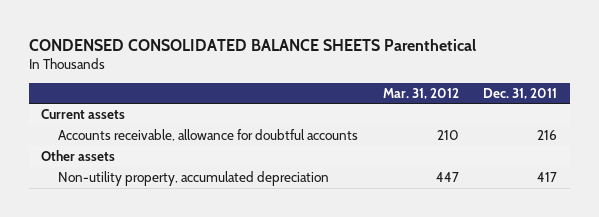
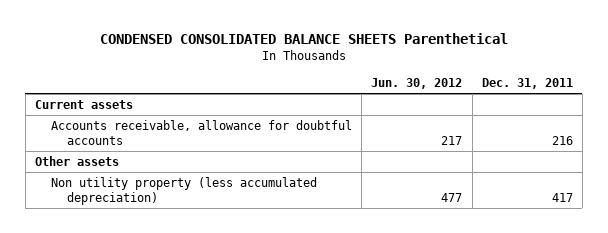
- | Mar. 31, 2012 | Dec. 31, 2011
+ | Jun. 30, 2012 | Dec. 31, 2011
- Non-utility property, accumulated depreciation | 447 | 417
+ Non utility property (less accumulated depreciation) | 477 | 417

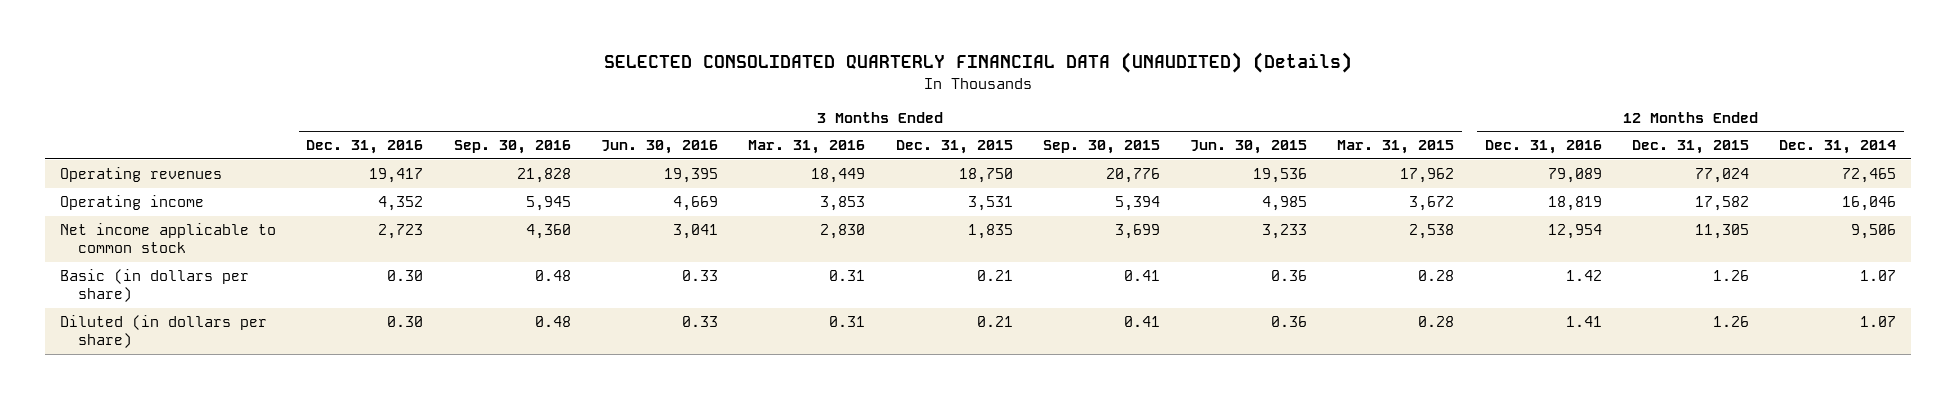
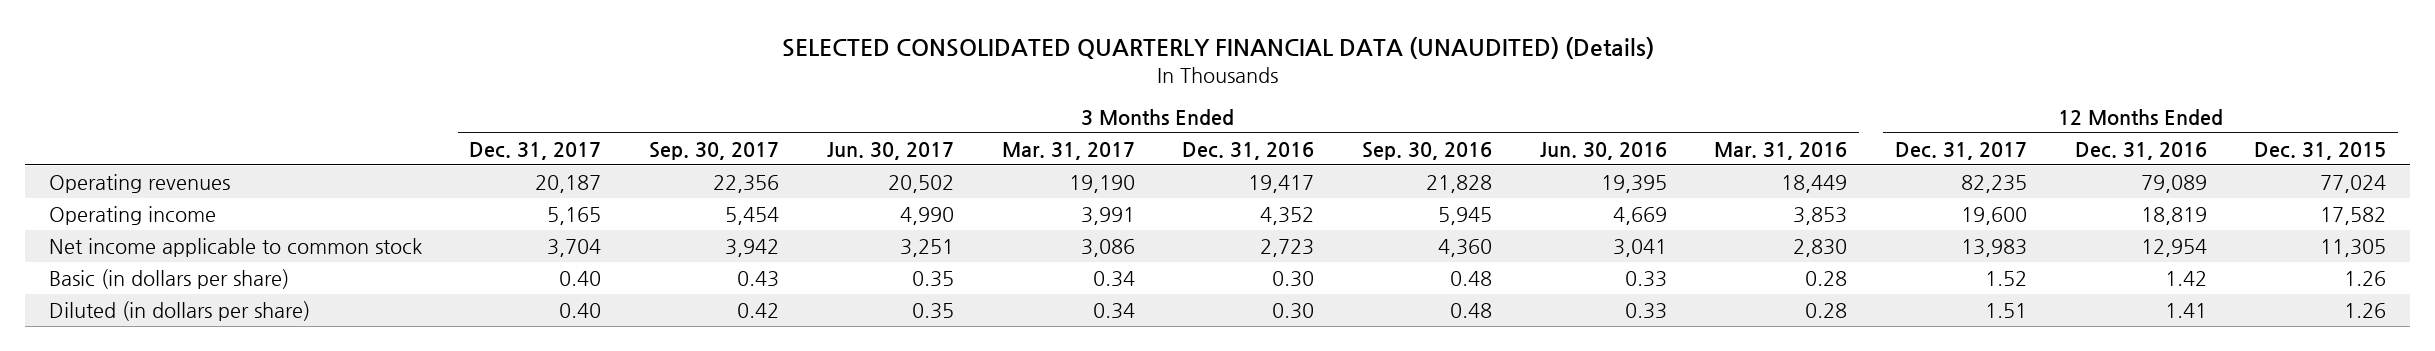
- | 3 Months Ended Dec. 31, 2016 | 3 Months Ended Sep. 30, 2016 | 3 Months Ended Jun. 30, 2016 | 3 Months Ended Mar. 31, 2016 | 3 Months Ended Dec. 31, 2015 | 3 Months Ended Sep. 30, 2015 | 3 Months Ended Jun. 30, 2015 | 3 Months Ended Mar. 31, 2015 | 12 Months Ended Dec. 31, 2016 | 12 Months Ended Dec. 31, 2015 | 12 Months Ended Dec. 31, 2014
+ | 3 Months Ended Dec. 31, 2017 | 3 Months Ended Sep. 30, 2017 | 3 Months Ended Jun. 30, 2017 | 3 Months Ended Mar. 31, 2017 | 3 Months Ended Dec. 31, 2016 | 3 Months Ended Sep. 30, 2016 | 3 Months Ended Jun. 30, 2016 | 3 Months Ended Mar. 31, 2016 | 12 Months Ended Dec. 31, 2017 | 12 Months Ended Dec. 31, 2016 | 12 Months Ended Dec. 31, 2015
- Basic (in dollars per share) | 0.30 | 0.48 | 0.33 | 0.31 | 0.21 | 0.41 | 0.36 | 0.28 | 1.42 | 1.26 | 1.07
- Diluted (in dollars per share) | 0.30 | 0.48 | 0.33 | 0.31 | 0.21 | 0.41 | 0.36 | 0.28 | 1.41 | 1.26 | 1.07
+ Basic (in dollars per share) | 0.40 | 0.43 | 0.35 | 0.34 | 0.30 | 0.48 | 0.33 | 0.28 | 1.52 | 1.42 | 1.26
+ Diluted (in dollars per share) | 0.40 | 0.42 | 0.35 | 0.34 | 0.30 | 0.48 | 0.33 | 0.28 | 1.51 | 1.41 | 1.26

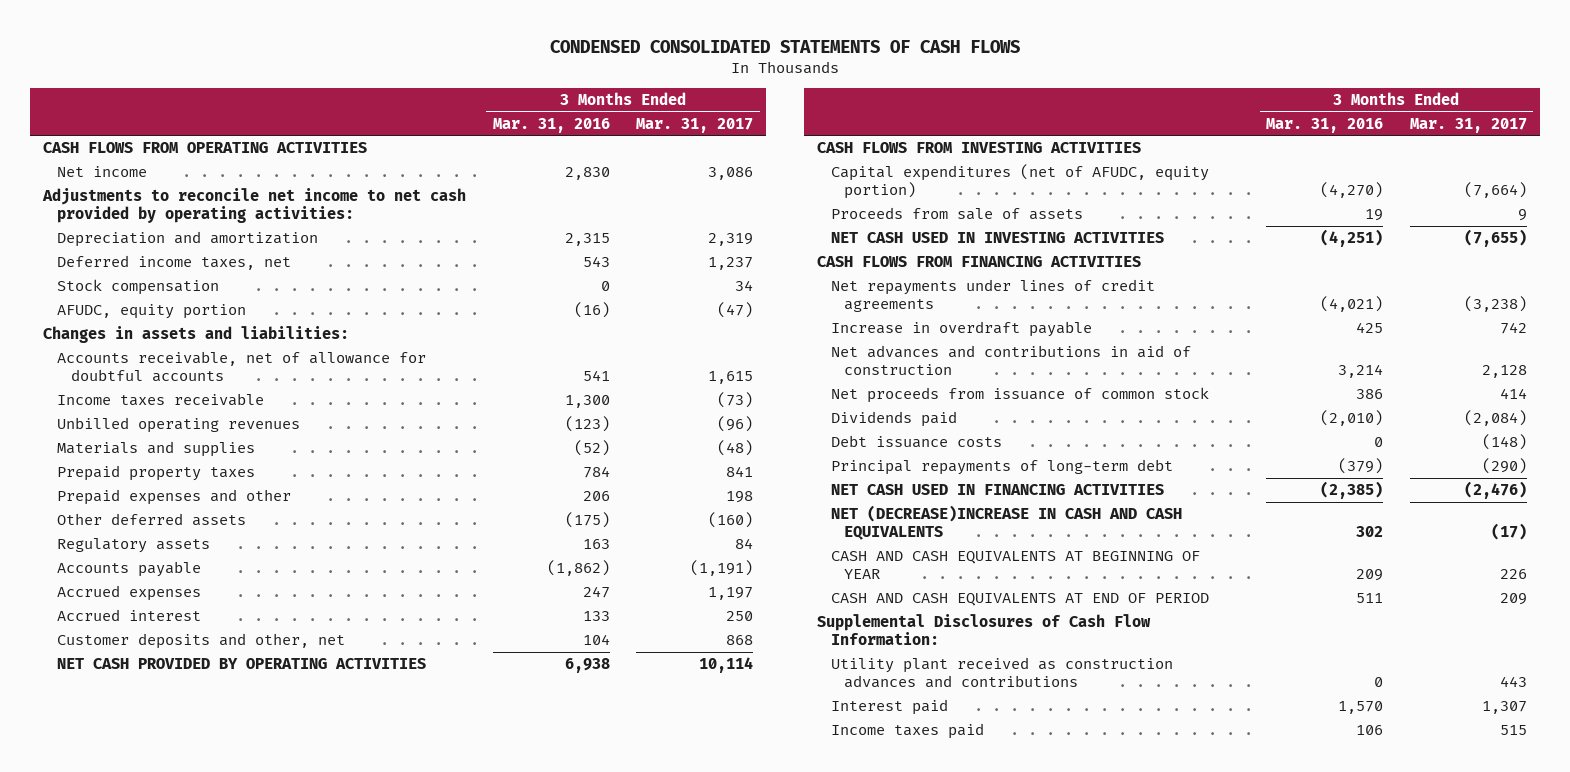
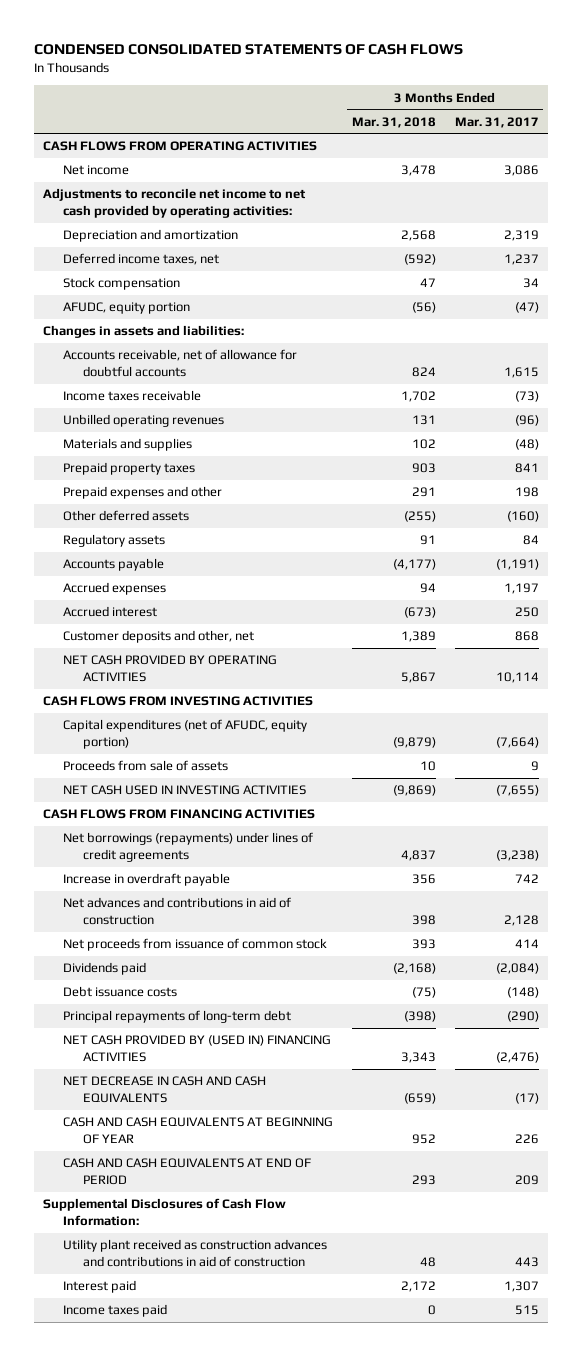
- | 3 Months Ended Mar. 31, 2016 | 3 Months Ended Mar. 31, 2017
+ | 3 Months Ended Mar. 31, 2018 | 3 Months Ended Mar. 31, 2017
- Net repayments under lines of credit agreements | (4,021) | (3,238)
+ Net borrowings (repayments) under lines of credit agreements | 4,837 | (3,238)
- NET CASH USED IN FINANCING ACTIVITIES | (2,385) | (2,476)
- NET (DECREASE)INCREASE IN CASH AND CASH EQUIVALENTS | 302 | (17)
+ NET CASH PROVIDED BY (USED IN) FINANCING ACTIVITIES | 3,343 | (2,476)
+ NET DECREASE IN CASH AND CASH EQUIVALENTS | (659) | (17)
- Utility plant received as construction advances and contributions | 0 | 443
+ Utility plant received as construction advances and contributions in aid of construction | 48 | 443

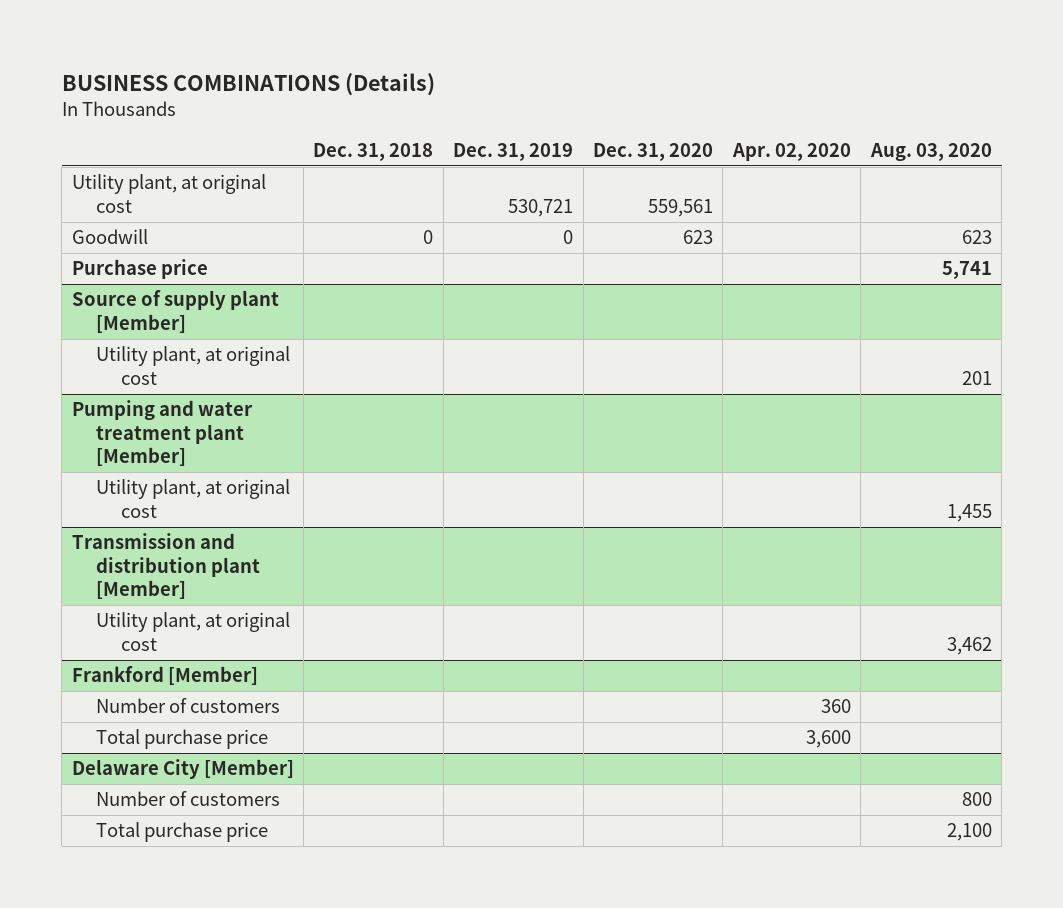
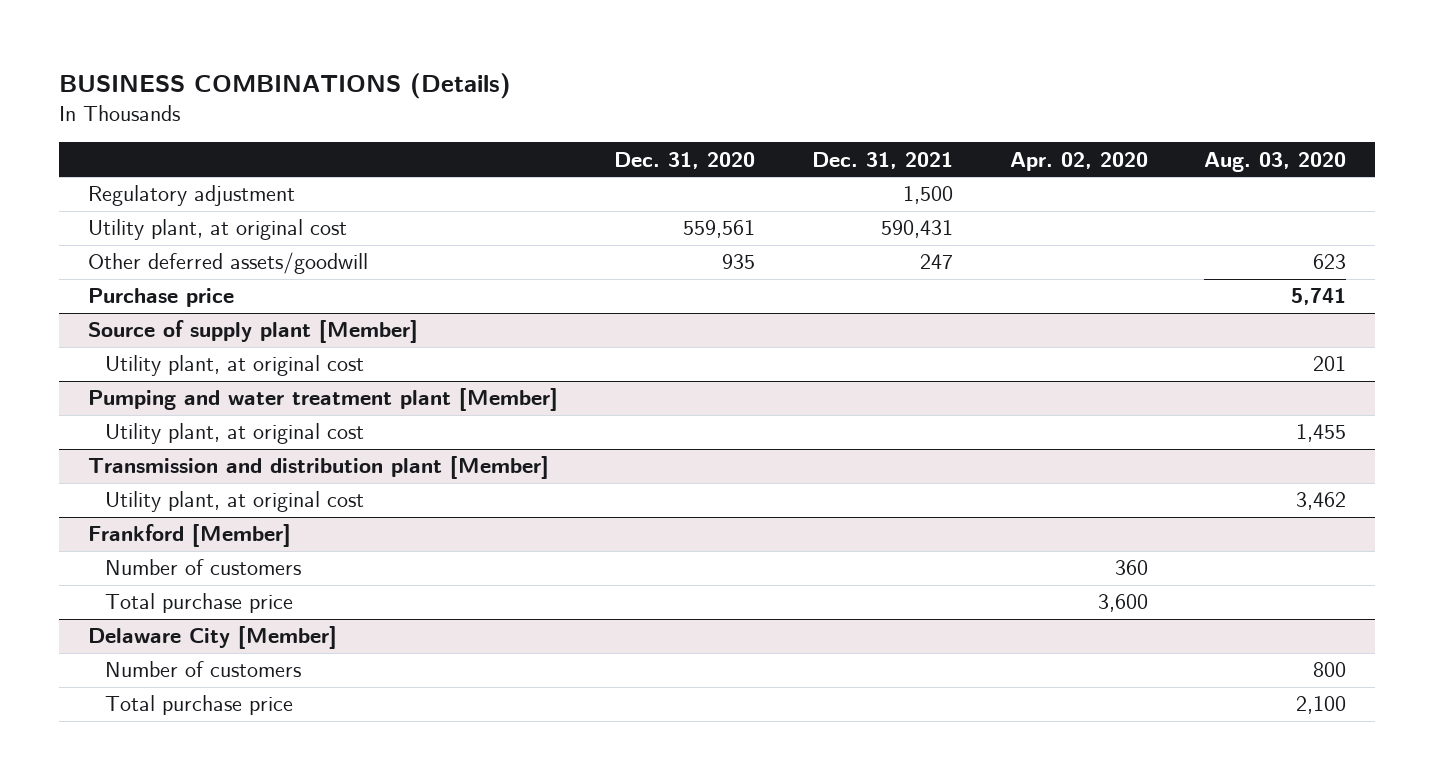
- | Dec. 31, 2018 | Dec. 31, 2019 | Dec. 31, 2020 | Apr. 02, 2020 | Aug. 03, 2020
+ | Dec. 31, 2020 | Dec. 31, 2021 | Apr. 02, 2020 | Aug. 03, 2020
+ Regulatory adjustment | | 1,500 | |
- Goodwill | 0 | 0 | 623 | | 623
+ Other deferred assets/goodwill | 935 | 247 | | 623

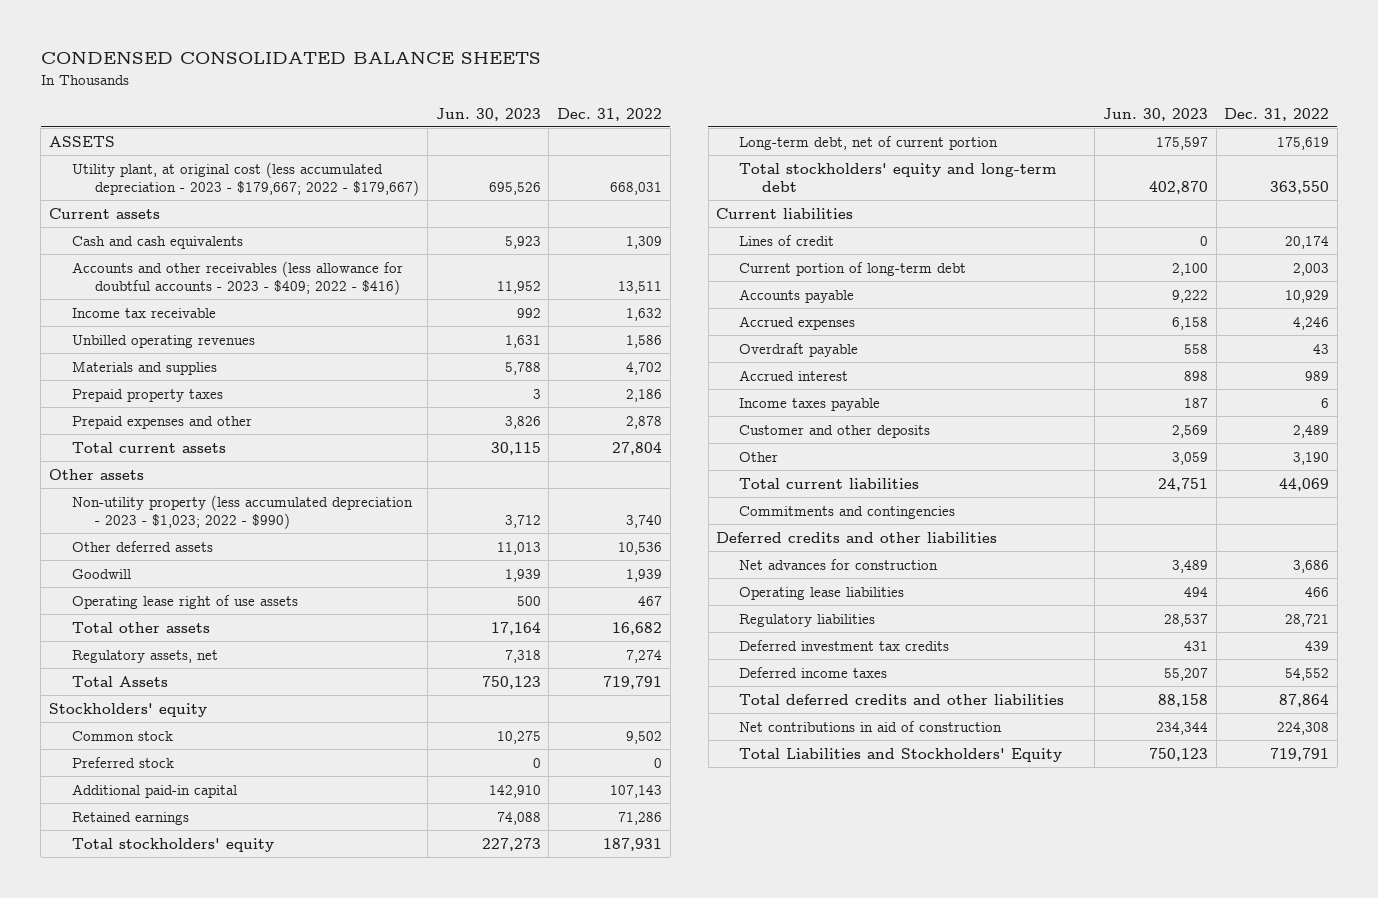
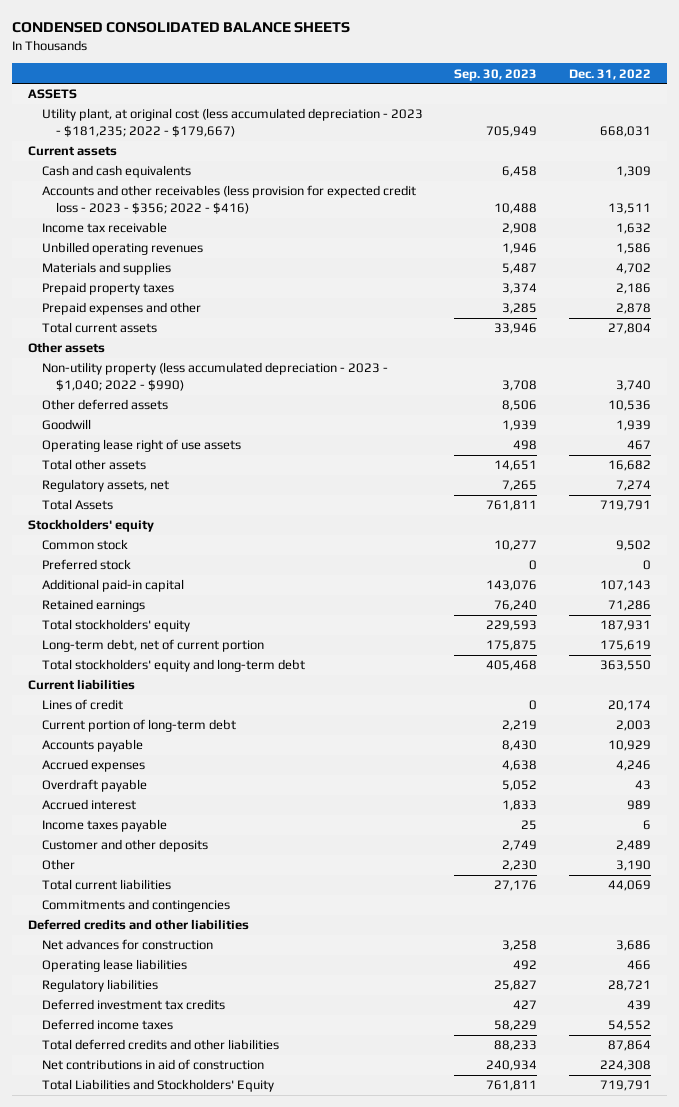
- | Jun. 30, 2023 | Dec. 31, 2022
+ | Sep. 30, 2023 | Dec. 31, 2022
- Utility plant, at original cost (less accumulated depreciation - 2023 - $179,667; 2022 - $179,667) | 695,526 | 668,031
+ Utility plant, at original cost (less accumulated depreciation - 2023 - $181,235; 2022 - $179,667) | 705,949 | 668,031
- Accounts and other receivables (less allowance for doubtful accounts - 2023 - $409; 2022 - $416) | 11,952 | 13,511
+ Accounts and other receivables (less provision for expected credit loss - 2023 - $356; 2022 - $416) | 10,488 | 13,511
- Non-utility property (less accumulated depreciation - 2023 - $1,023; 2022 - $990) | 3,712 | 3,740
+ Non-utility property (less accumulated depreciation - 2023 - $1,040; 2022 - $990) | 3,708 | 3,740

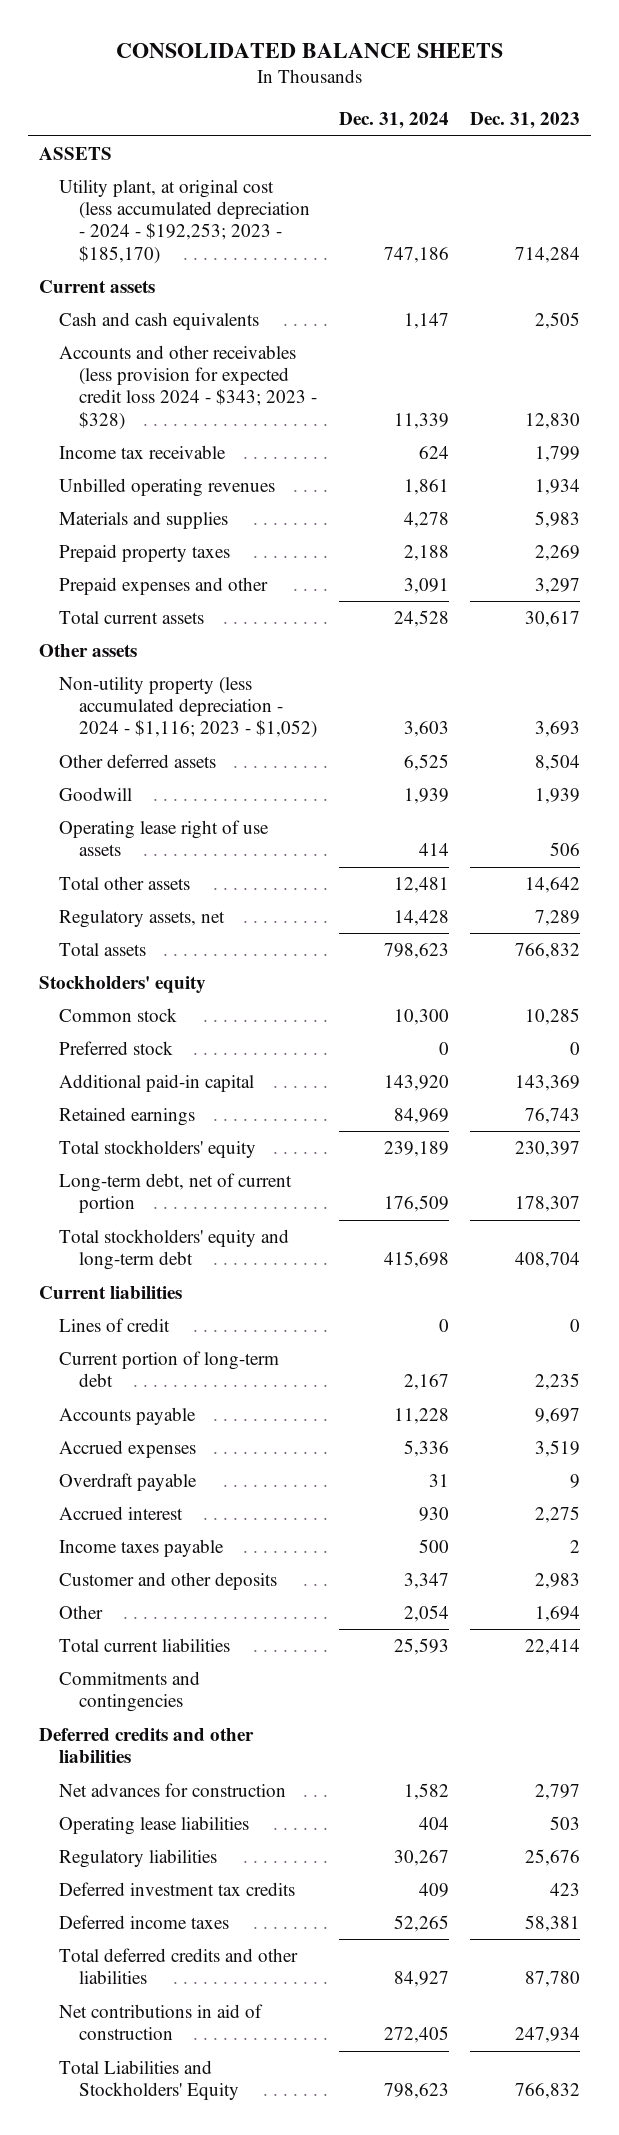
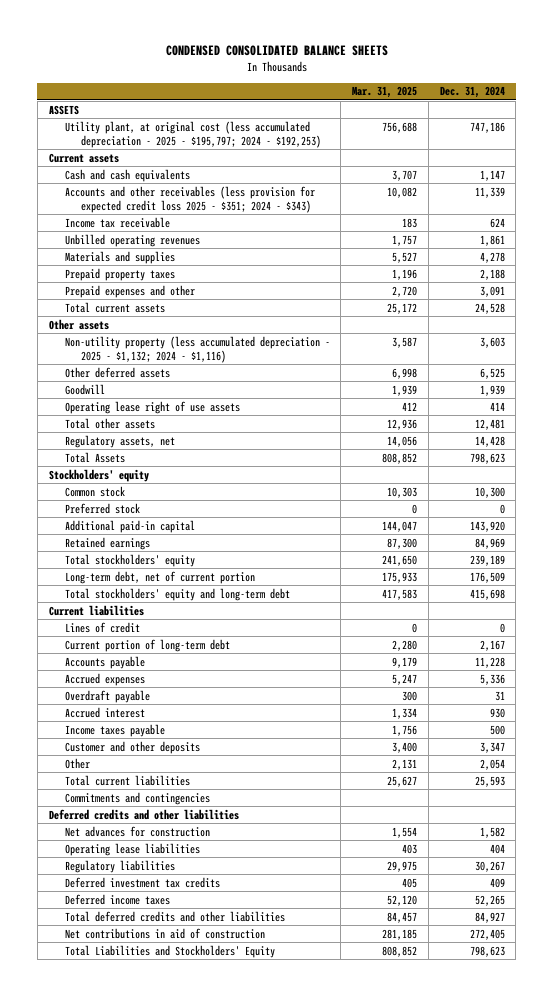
- CONSOLIDATED BALANCE SHEETS
+ CONDENSED CONSOLIDATED BALANCE SHEETS
- | Dec. 31, 2024 | Dec. 31, 2023
+ | Mar. 31, 2025 | Dec. 31, 2024
- Utility plant, at original cost (less accumulated depreciation - 2024 - $192,253; 2023 - $185,170) | 747,186 | 714,284
+ Utility plant, at original cost (less accumulated depreciation - 2025 - $195,797; 2024 - $192,253) | 756,688 | 747,186
- Accounts and other receivables (less provision for expected credit loss 2024 - $343; 2023 - $328) | 11,339 | 12,830
+ Accounts and other receivables (less provision for expected credit loss 2025 - $351; 2024 - $343) | 10,082 | 11,339
- Non-utility property (less accumulated depreciation - 2024 - $1,116; 2023 - $1,052) | 3,603 | 3,693
+ Non-utility property (less accumulated depreciation - 2025 - $1,132; 2024 - $1,116) | 3,587 | 3,603
- Total assets | 798,623 | 766,832
+ Total Assets | 808,852 | 798,623

